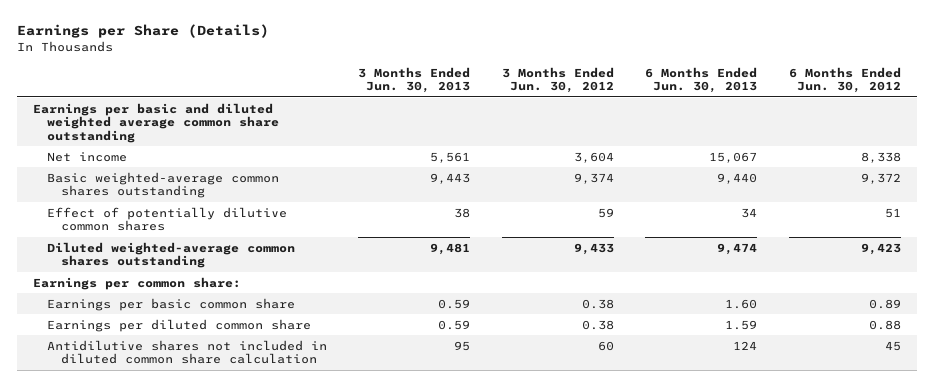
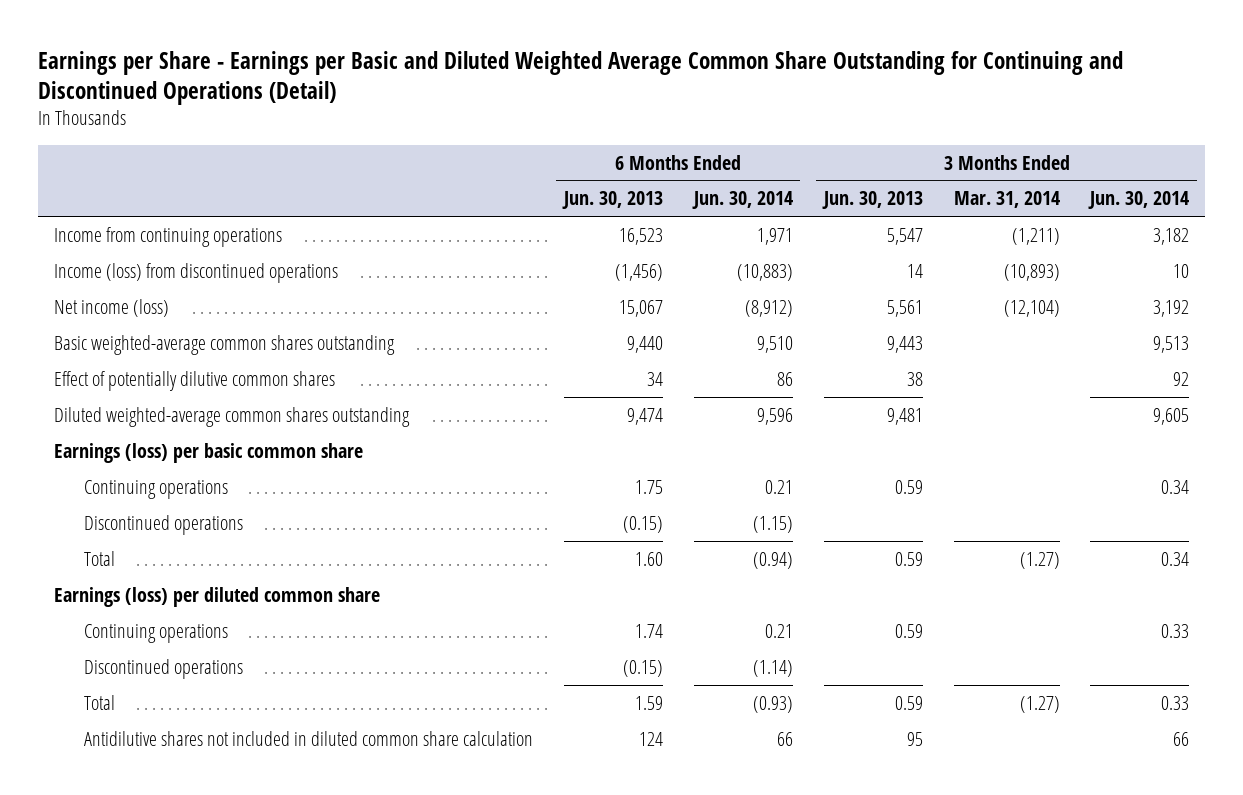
- Earnings per Share (Details)
+ Earnings per Share - Earnings per Basic and Diluted Weighted Average Common Share Outstanding for Continuing and Discontinued Operations (Detail)
- | 3 Months Ended Jun. 30, 2013 | 3 Months Ended Jun. 30, 2012 | 6 Months Ended Jun. 30, 2013 | 6 Months Ended Jun. 30, 2012
+ | 6 Months Ended Jun. 30, 2013 | 6 Months Ended Jun. 30, 2014 | 3 Months Ended Jun. 30, 2013 | 3 Months Ended Mar. 31, 2014 | 3 Months Ended Jun. 30, 2014
- Earnings per basic and diluted weighted average common share outstanding
- Net income | 5,561 | 3,604 | 15,067 | 8,338
+ Income from continuing operations | 16,523 | 1,971 | 5,547 | (1,211) | 3,182
+ Income (loss) from discontinued operations | (1,456) | (10,883) | 14 | (10,893) | 10
+ Net income (loss) | 15,067 | (8,912) | 5,561 | (12,104) | 3,192
- Earnings per common share:
- Earnings per basic common share | 0.59 | 0.38 | 1.60 | 0.89
- Earnings per diluted common share | 0.59 | 0.38 | 1.59 | 0.88
+ Earnings (loss) per basic common share
+ Continuing operations | 1.75 | 0.21 | 0.59 | | 0.34
+ Discontinued operations | (0.15) | (1.15) | | |
+ Total | 1.60 | (0.94) | 0.59 | (1.27) | 0.34
+ Earnings (loss) per diluted common share
+ Continuing operations | 1.74 | 0.21 | 0.59 | | 0.33
+ Discontinued operations | (0.15) | (1.14) | | |
+ Total | 1.59 | (0.93) | 0.59 | (1.27) | 0.33

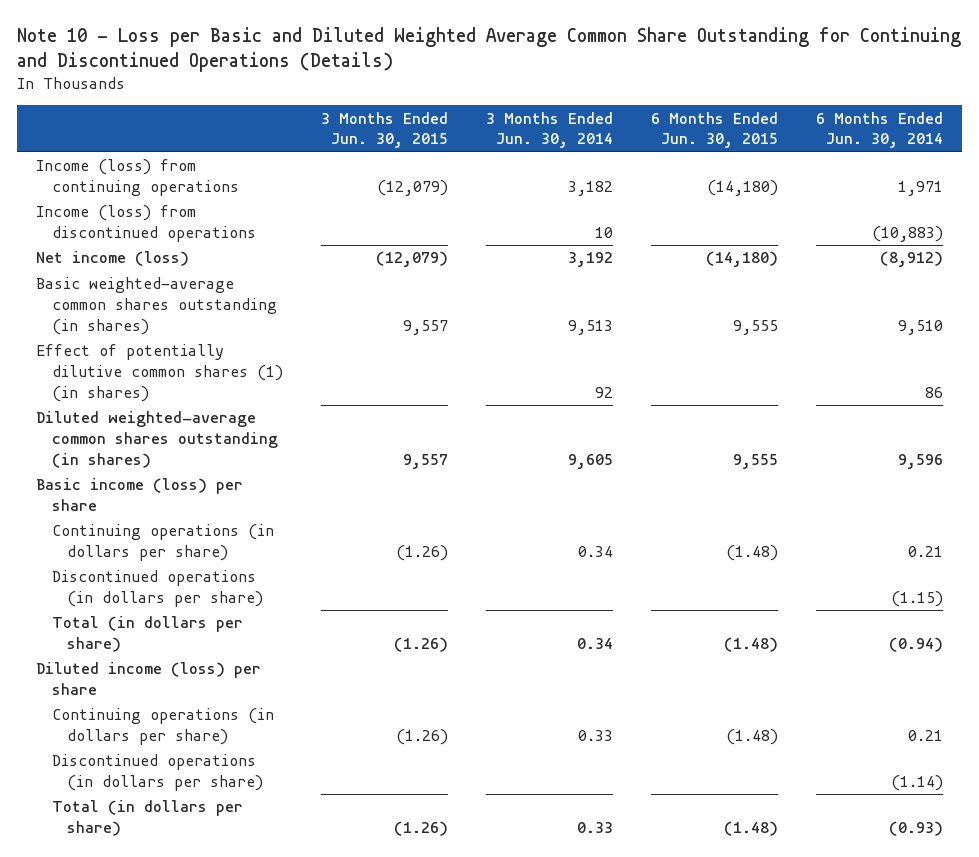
- Earnings per Share - Earnings per Basic and Diluted Weighted Average Common Share Outstanding for Continuing and Discontinued Operations (Detail)
+ Note 10 - Loss per Basic and Diluted Weighted Average Common Share Outstanding for Continuing and Discontinued Operations (Details)
- | 6 Months Ended Jun. 30, 2013 | 6 Months Ended Jun. 30, 2014 | 3 Months Ended Jun. 30, 2013 | 3 Months Ended Mar. 31, 2014 | 3 Months Ended Jun. 30, 2014
+ | 3 Months Ended Jun. 30, 2015 | 3 Months Ended Jun. 30, 2014 | 6 Months Ended Jun. 30, 2015 | 6 Months Ended Jun. 30, 2014
- Income from continuing operations | 16,523 | 1,971 | 5,547 | (1,211) | 3,182
+ Income (loss) from continuing operations | (12,079) | 3,182 | (14,180) | 1,971
- Basic weighted-average common shares outstanding | 9,440 | 9,510 | 9,443 | | 9,513
- Effect of potentially dilutive common shares | 34 | 86 | 38 | | 92
- Diluted weighted-average common shares outstanding | 9,474 | 9,596 | 9,481 | | 9,605
- Earnings (loss) per basic common share
- Continuing operations | 1.75 | 0.21 | 0.59 | | 0.34
- Discontinued operations | (0.15) | (1.15) | | |
- Total | 1.60 | (0.94) | 0.59 | (1.27) | 0.34
- Earnings (loss) per diluted common share
- Continuing operations | 1.74 | 0.21 | 0.59 | | 0.33
- Discontinued operations | (0.15) | (1.14) | | |
- Total | 1.59 | (0.93) | 0.59 | (1.27) | 0.33
- Antidilutive shares not included in diluted common share calculation | 124 | 66 | 95 | | 66
+ Basic weighted-average common shares outstanding (in shares) | 9,557 | 9,513 | 9,555 | 9,510
+ Effect of potentially dilutive common shares (1) (in shares) | | 92 | | 86
+ Diluted weighted-average common shares outstanding (in shares) | 9,557 | 9,605 | 9,555 | 9,596
+ Basic income (loss) per share
+ Continuing operations (in dollars per share) | (1.26) | 0.34 | (1.48) | 0.21
+ Discontinued operations (in dollars per share) | | | | (1.15)
+ Total (in dollars per share) | (1.26) | 0.34 | (1.48) | (0.94)
+ Diluted income (loss) per share
+ Continuing operations (in dollars per share) | (1.26) | 0.33 | (1.48) | 0.21
+ Discontinued operations (in dollars per share) | | | | (1.14)
+ Total (in dollars per share) | (1.26) | 0.33 | (1.48) | (0.93)

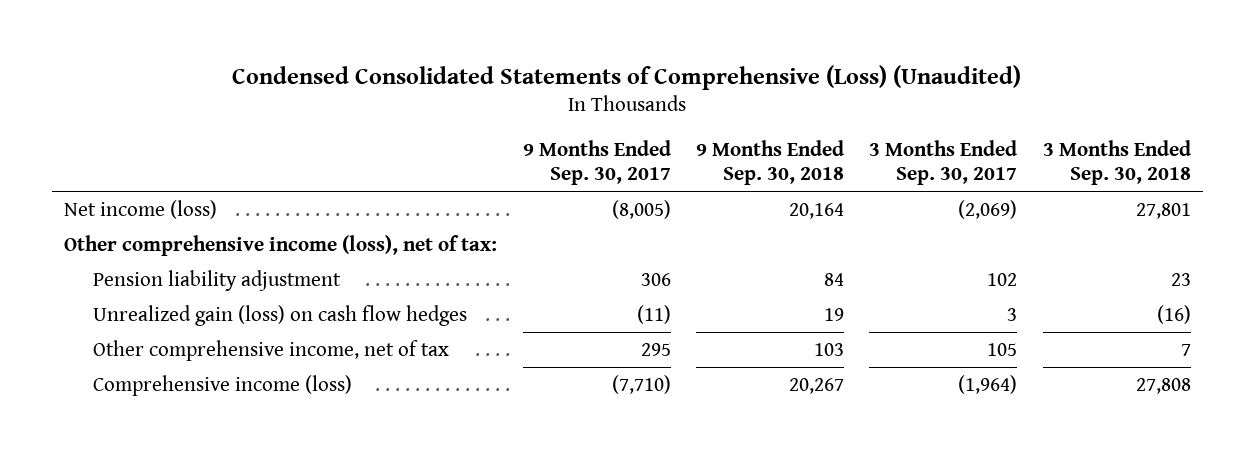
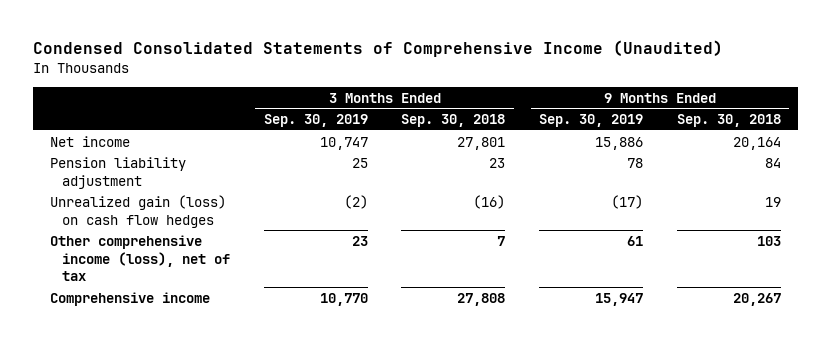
- Condensed Consolidated Statements of Comprehensive (Loss) (Unaudited)
+ Condensed Consolidated Statements of Comprehensive Income (Unaudited)
- | 9 Months Ended Sep. 30, 2017 | 9 Months Ended Sep. 30, 2018 | 3 Months Ended Sep. 30, 2017 | 3 Months Ended Sep. 30, 2018
+ | 3 Months Ended Sep. 30, 2019 | 3 Months Ended Sep. 30, 2018 | 9 Months Ended Sep. 30, 2019 | 9 Months Ended Sep. 30, 2018
- Net income (loss) | (8,005) | 20,164 | (2,069) | 27,801
- Other comprehensive income (loss), net of tax:
+ Net income | 10,747 | 27,801 | 15,886 | 20,164
- Other comprehensive income, net of tax | 295 | 103 | 105 | 7
- Comprehensive income (loss) | (7,710) | 20,267 | (1,964) | 27,808
+ Other comprehensive income (loss), net of tax | 23 | 7 | 61 | 103
+ Comprehensive income | 10,770 | 27,808 | 15,947 | 20,267

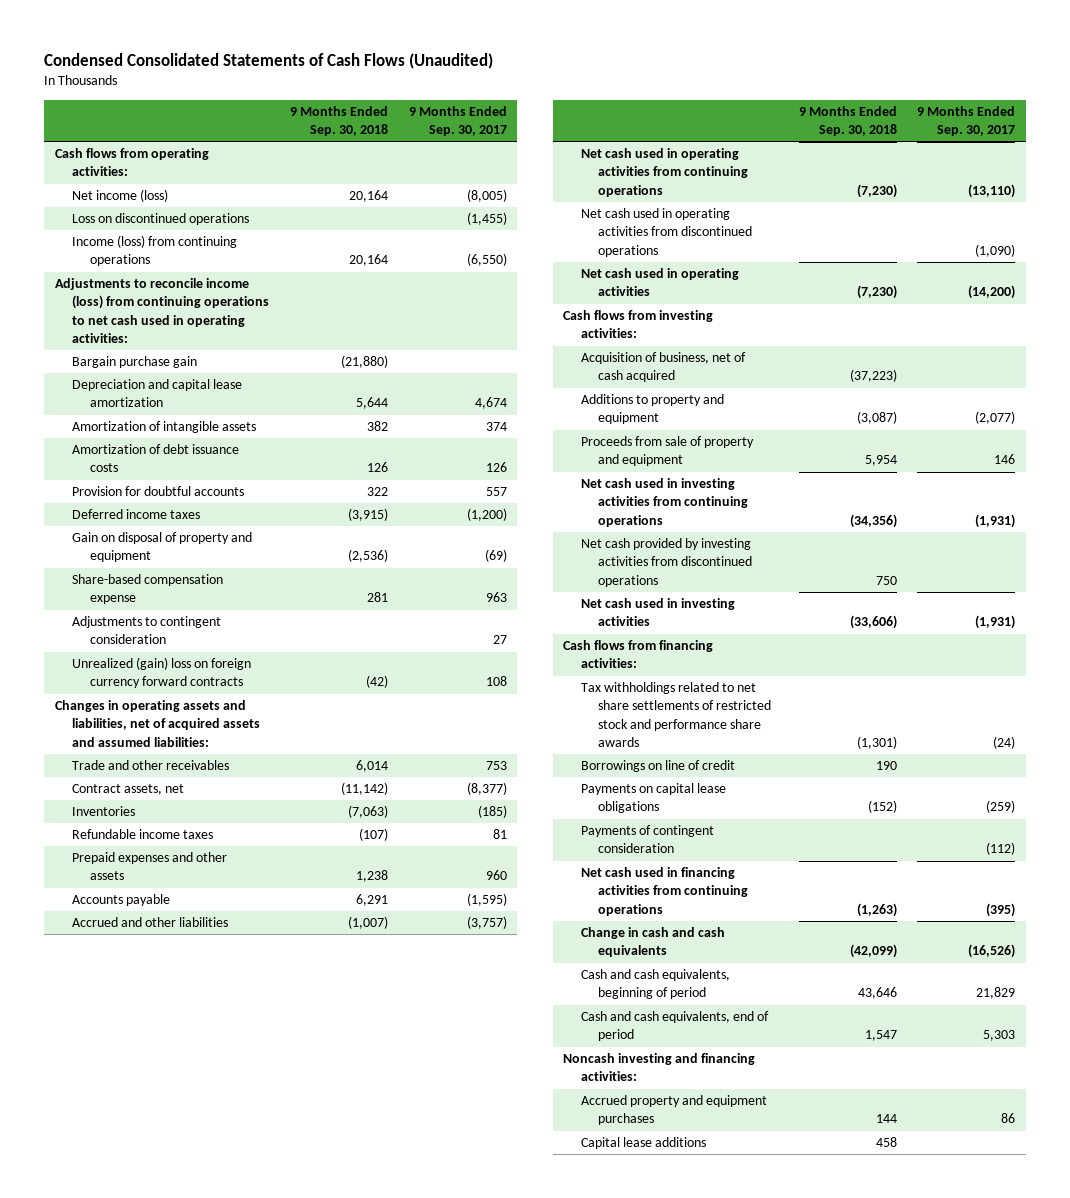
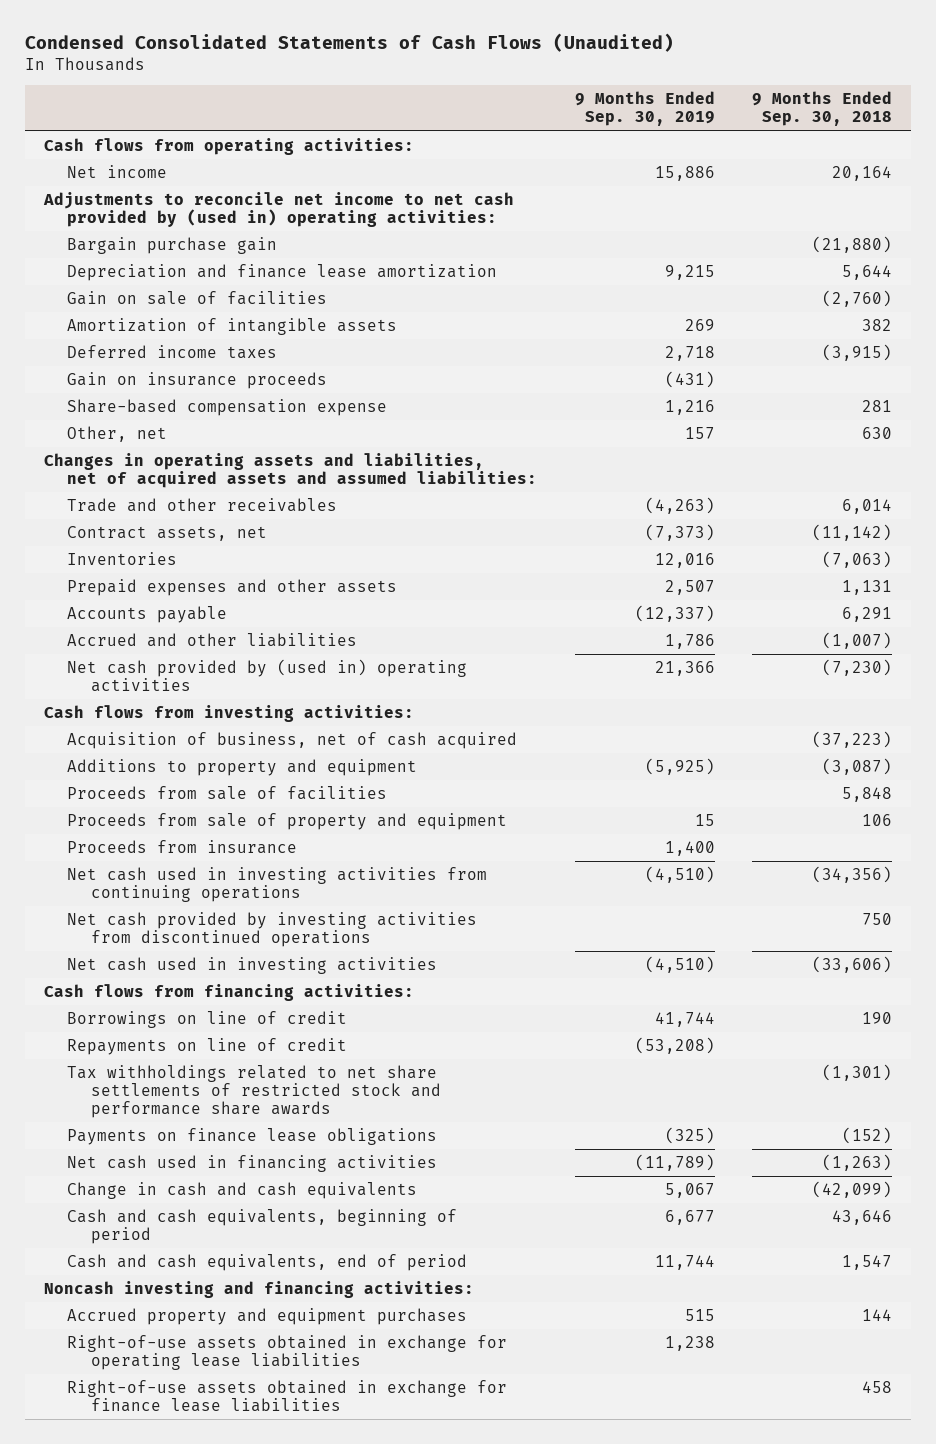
- | 9 Months Ended Sep. 30, 2018 | 9 Months Ended Sep. 30, 2017
+ | 9 Months Ended Sep. 30, 2019 | 9 Months Ended Sep. 30, 2018
- Net income (loss) | 20,164 | (8,005)
- Loss on discontinued operations | | (1,455)
- Income (loss) from continuing operations | 20,164 | (6,550)
- Adjustments to reconcile income (loss) from continuing operations to net cash used in operating activities:
+ Net income | 15,886 | 20,164
+ Adjustments to reconcile net income to net cash provided by (used in) operating activities:
- Depreciation and capital lease amortization | 5,644 | 4,674
+ Depreciation and finance lease amortization | 9,215 | 5,644
+ Gain on sale of facilities | | (2,760)
- Amortization of debt issuance costs | 126 | 126
- Provision for doubtful accounts | 322 | 557
- Gain on disposal of property and equipment | (2,536) | (69)
+ Gain on insurance proceeds | (431) |
- Adjustments to contingent consideration | | 27
- Unrealized (gain) loss on foreign currency forward contracts | (42) | 108
+ Other, net | 157 | 630
- Refundable income taxes | (107) | 81
- Prepaid expenses and other assets | 1,238 | 960
+ Prepaid expenses and other assets | 2,507 | 1,131
- Net cash used in operating activities from continuing operations | (7,230) | (13,110)
- Net cash used in operating activities from discontinued operations | | (1,090)
- Net cash used in operating activities | (7,230) | (14,200)
+ Net cash provided by (used in) operating activities | 21,366 | (7,230)
- Proceeds from sale of property and equipment | 5,954 | 146
+ Proceeds from sale of facilities | | 5,848
+ Proceeds from sale of property and equipment | 15 | 106
+ Proceeds from insurance | 1,400 |
- Payments on capital lease obligations | (152) | (259)
- Payments of contingent consideration | | (112)
- Net cash used in financing activities from continuing operations | (1,263) | (395)
+ Repayments on line of credit | (53,208) |
moved down: Tax withholdings related to net share settlements of restricted stock and performance share awards | | (1,301)
+ Payments on finance lease obligations | (325) | (152)
+ Net cash used in financing activities | (11,789) | (1,263)
- Capital lease additions | 458 |
+ Right-of-use assets obtained in exchange for operating lease liabilities | 1,238 |
+ Right-of-use assets obtained in exchange for finance lease liabilities | | 458

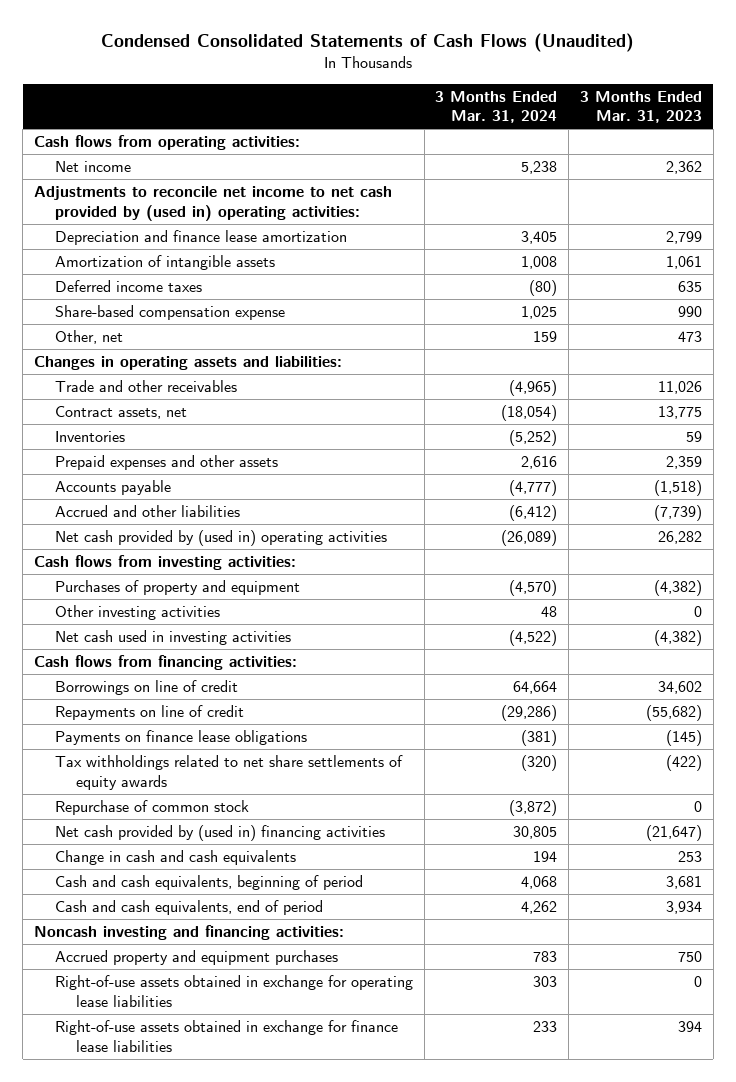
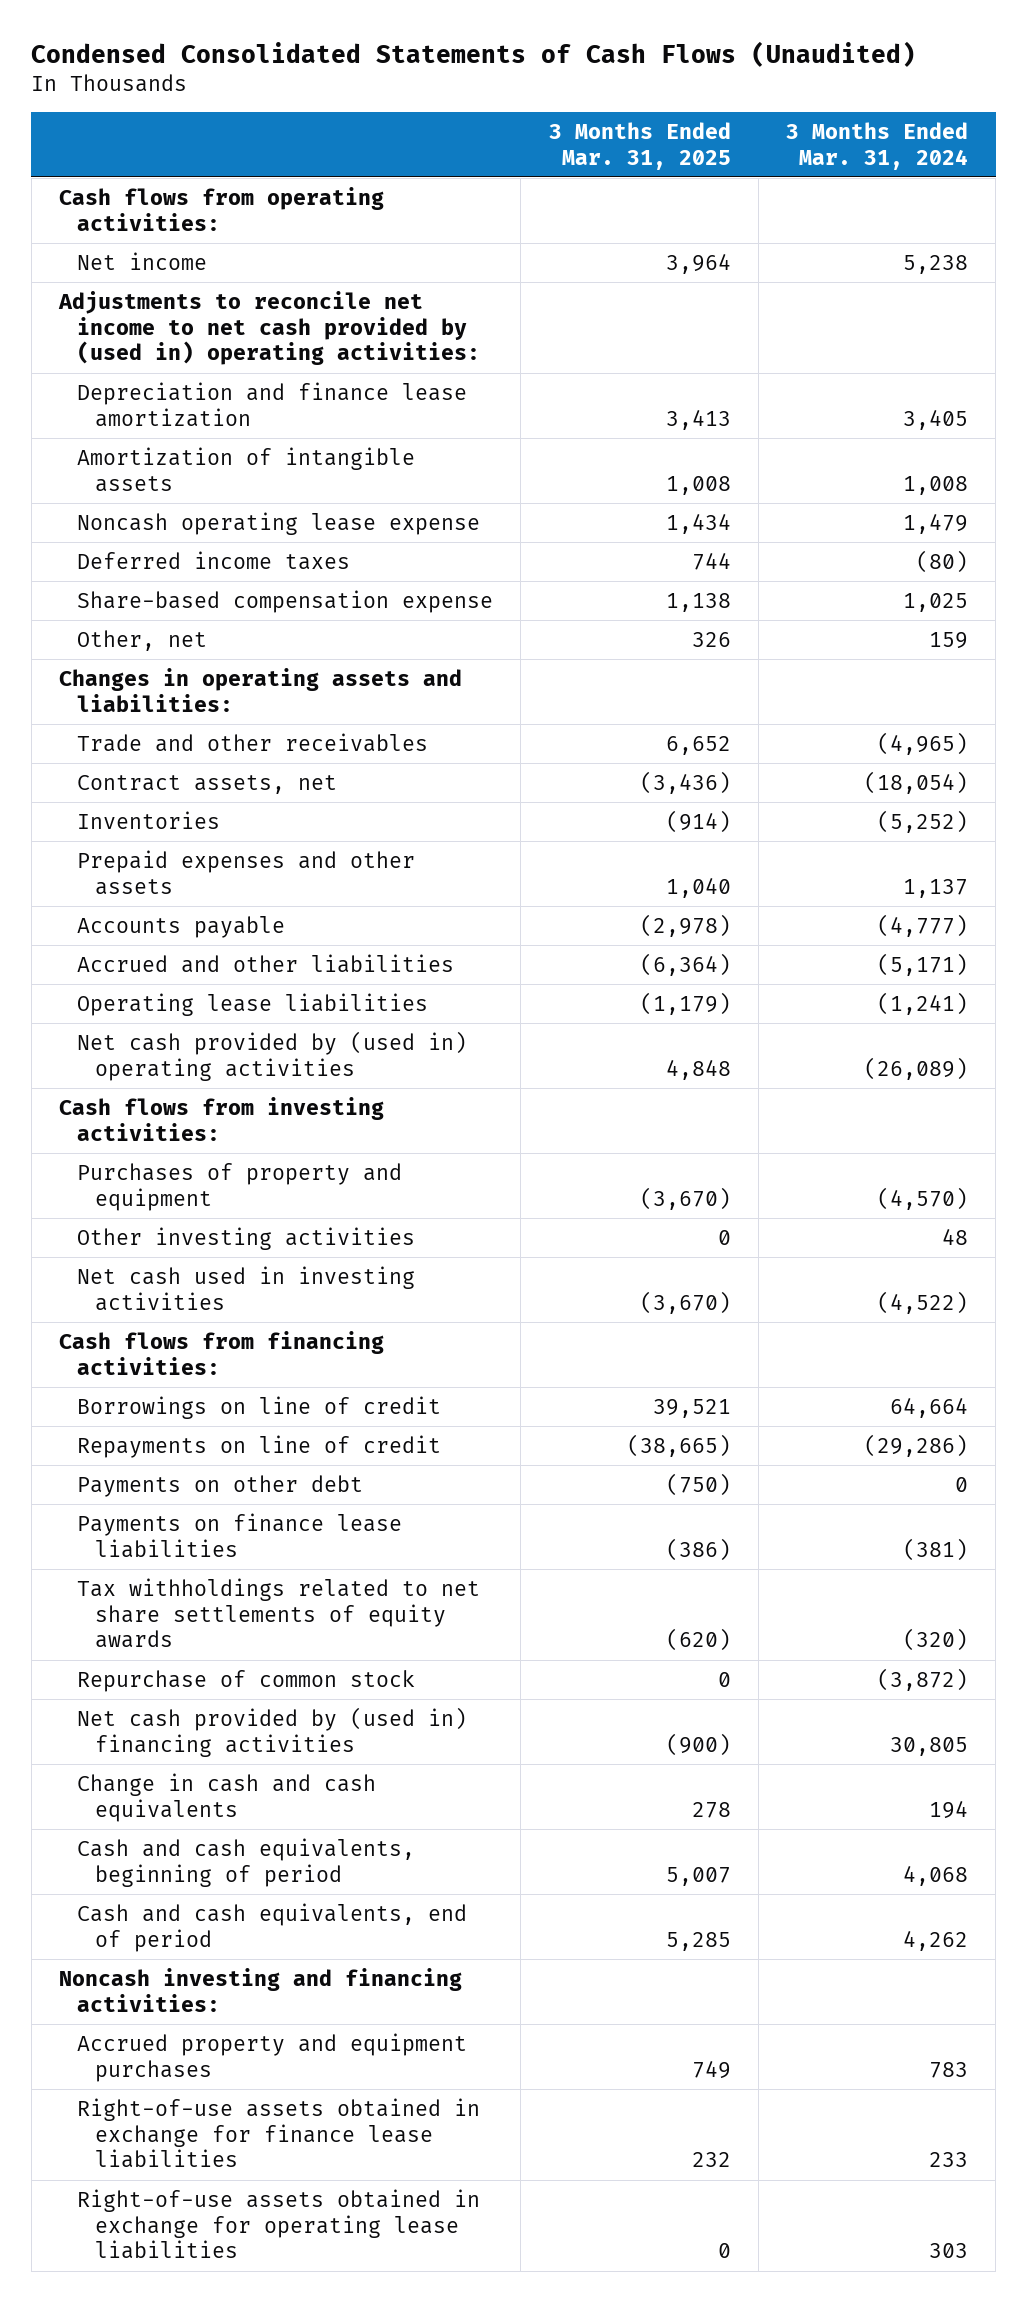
- | 3 Months Ended Mar. 31, 2024 | 3 Months Ended Mar. 31, 2023
+ | 3 Months Ended Mar. 31, 2025 | 3 Months Ended Mar. 31, 2024
+ Noncash operating lease expense | 1,434 | 1,479
- Prepaid expenses and other assets | 2,616 | 2,359
+ Prepaid expenses and other assets | 1,040 | 1,137
- Accrued and other liabilities | (6,412) | (7,739)
+ Accrued and other liabilities | (6,364) | (5,171)
+ Operating lease liabilities | (1,179) | (1,241)
- Payments on finance lease obligations | (381) | (145)
+ Payments on other debt | (750) | 0
+ Payments on finance lease liabilities | (386) | (381)
moved down: Right-of-use assets obtained in exchange for operating lease liabilities | 0 | 303

